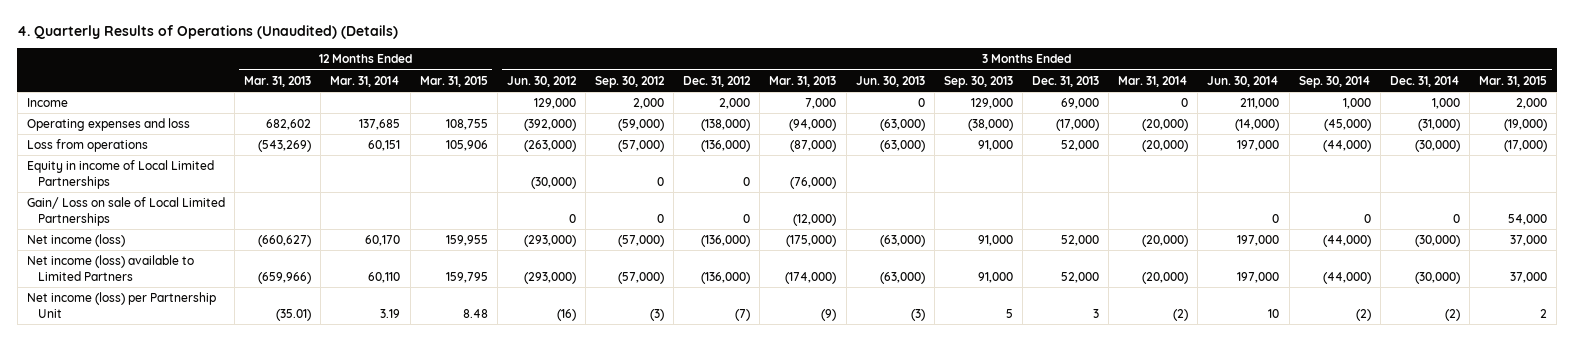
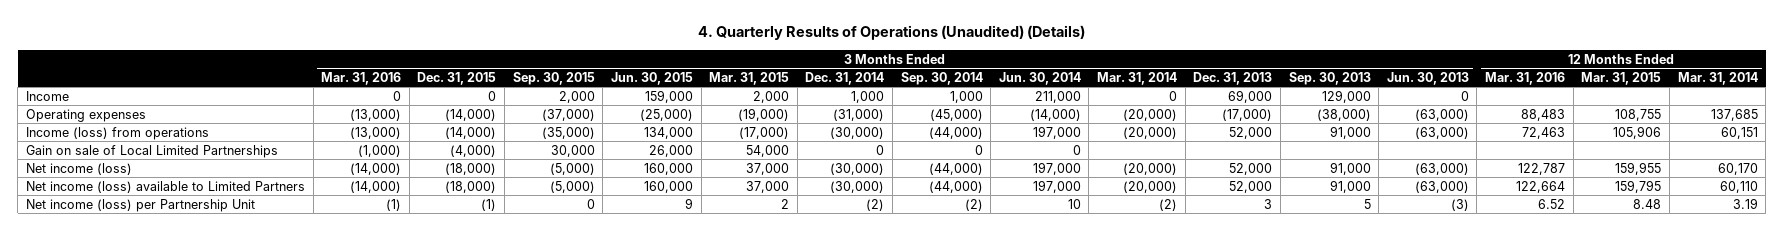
- | 12 Months Ended Mar. 31, 2013 | 12 Months Ended Mar. 31, 2014 | 12 Months Ended Mar. 31, 2015 | 3 Months Ended Jun. 30, 2012 | 3 Months Ended Sep. 30, 2012 | 3 Months Ended Dec. 31, 2012 | 3 Months Ended Mar. 31, 2013 | 3 Months Ended Jun. 30, 2013 | 3 Months Ended Sep. 30, 2013 | 3 Months Ended Dec. 31, 2013 | 3 Months Ended Mar. 31, 2014 | 3 Months Ended Jun. 30, 2014 | 3 Months Ended Sep. 30, 2014 | 3 Months Ended Dec. 31, 2014 | 3 Months Ended Mar. 31, 2015
+ | 3 Months Ended Mar. 31, 2016 | 3 Months Ended Dec. 31, 2015 | 3 Months Ended Sep. 30, 2015 | 3 Months Ended Jun. 30, 2015 | 3 Months Ended Mar. 31, 2015 | 3 Months Ended Dec. 31, 2014 | 3 Months Ended Sep. 30, 2014 | 3 Months Ended Jun. 30, 2014 | 3 Months Ended Mar. 31, 2014 | 3 Months Ended Dec. 31, 2013 | 3 Months Ended Sep. 30, 2013 | 3 Months Ended Jun. 30, 2013 | 12 Months Ended Mar. 31, 2016 | 12 Months Ended Mar. 31, 2015 | 12 Months Ended Mar. 31, 2014
- Operating expenses and loss | 682,602 | 137,685 | 108,755 | (392,000) | (59,000) | (138,000) | (94,000) | (63,000) | (38,000) | (17,000) | (20,000) | (14,000) | (45,000) | (31,000) | (19,000)
- Loss from operations | (543,269) | 60,151 | 105,906 | (263,000) | (57,000) | (136,000) | (87,000) | (63,000) | 91,000 | 52,000 | (20,000) | 197,000 | (44,000) | (30,000) | (17,000)
- Equity in income of Local Limited Partnerships | | | | (30,000) | 0 | 0 | (76,000) | | | | | | | |
- Gain/ Loss on sale of Local Limited Partnerships | | | | 0 | 0 | 0 | (12,000) | | | | | 0 | 0 | 0 | 54,000
+ Operating expenses | (13,000) | (14,000) | (37,000) | (25,000) | (19,000) | (31,000) | (45,000) | (14,000) | (20,000) | (17,000) | (38,000) | (63,000) | 88,483 | 108,755 | 137,685
+ Income (loss) from operations | (13,000) | (14,000) | (35,000) | 134,000 | (17,000) | (30,000) | (44,000) | 197,000 | (20,000) | 52,000 | 91,000 | (63,000) | 72,463 | 105,906 | 60,151
+ Gain on sale of Local Limited Partnerships | (1,000) | (4,000) | 30,000 | 26,000 | 54,000 | 0 | 0 | 0 | | | | | | |

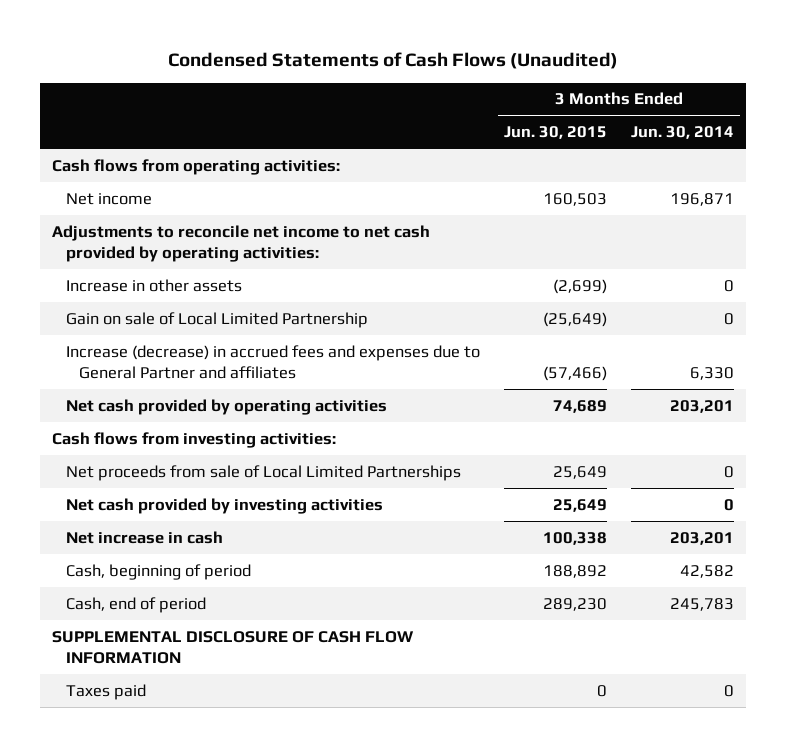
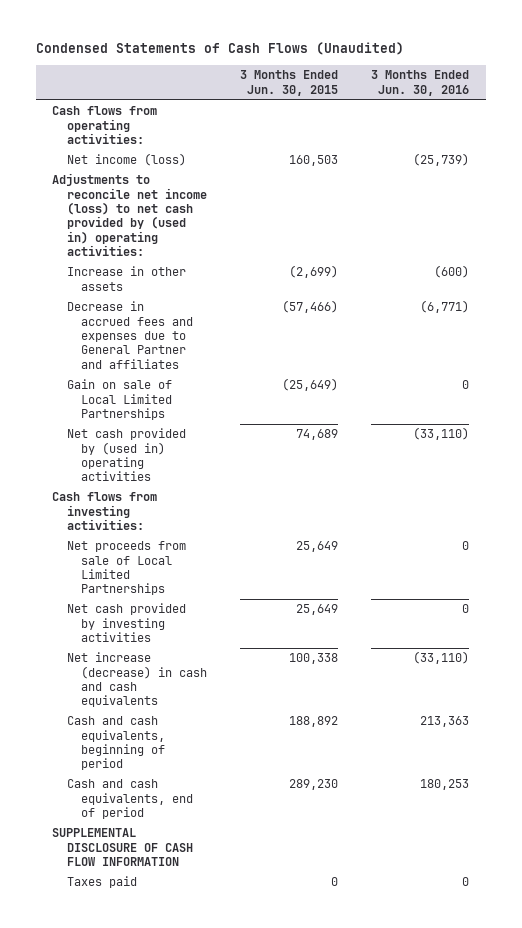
- | 3 Months Ended Jun. 30, 2015 | 3 Months Ended Jun. 30, 2014
+ | 3 Months Ended Jun. 30, 2015 | 3 Months Ended Jun. 30, 2016
- Net income | 160,503 | 196,871
- Adjustments to reconcile net income to net cash provided by operating activities:
+ Net income (loss) | 160,503 | (25,739)
+ Adjustments to reconcile net income (loss) to net cash provided by (used in) operating activities:
- Gain on sale of Local Limited Partnership | (25,649) | 0
- Increase (decrease) in accrued fees and expenses due to General Partner and affiliates | (57,466) | 6,330
- Net cash provided by operating activities | 74,689 | 203,201
+ Decrease in accrued fees and expenses due to General Partner and affiliates | (57,466) | (6,771)
+ Gain on sale of Local Limited Partnerships | (25,649) | 0
+ Net cash provided by (used in) operating activities | 74,689 | (33,110)
- Net increase in cash | 100,338 | 203,201
- Cash, beginning of period | 188,892 | 42,582
- Cash, end of period | 289,230 | 245,783
+ Net increase (decrease) in cash and cash equivalents | 100,338 | (33,110)
+ Cash and cash equivalents, beginning of period | 188,892 | 213,363
+ Cash and cash equivalents, end of period | 289,230 | 180,253

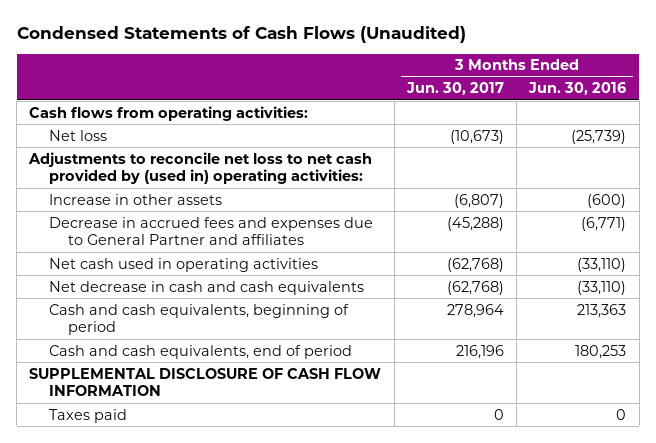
- | 3 Months Ended Jun. 30, 2015 | 3 Months Ended Jun. 30, 2016
+ | 3 Months Ended Jun. 30, 2017 | 3 Months Ended Jun. 30, 2016
- Net income (loss) | 160,503 | (25,739)
- Adjustments to reconcile net income (loss) to net cash provided by (used in) operating activities:
+ Net loss | (10,673) | (25,739)
+ Adjustments to reconcile net loss to net cash provided by (used in) operating activities:
- Gain on sale of Local Limited Partnerships | (25,649) | 0
- Net cash provided by (used in) operating activities | 74,689 | (33,110)
- Cash flows from investing activities:
- Net proceeds from sale of Local Limited Partnerships | 25,649 | 0
- Net cash provided by investing activities | 25,649 | 0
- Net increase (decrease) in cash and cash equivalents | 100,338 | (33,110)
+ Net cash used in operating activities | (62,768) | (33,110)
+ Net decrease in cash and cash equivalents | (62,768) | (33,110)

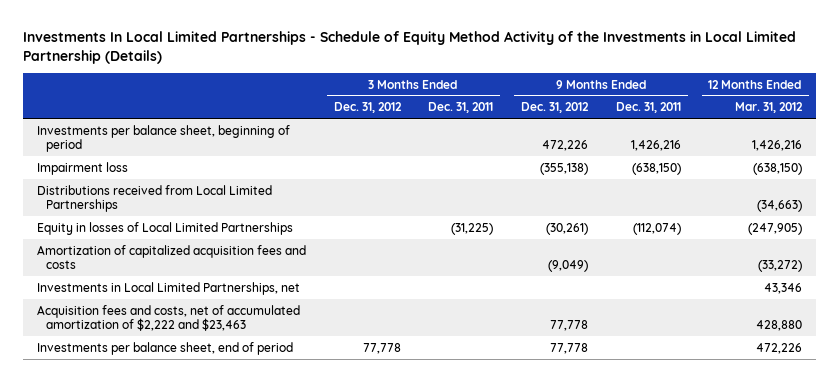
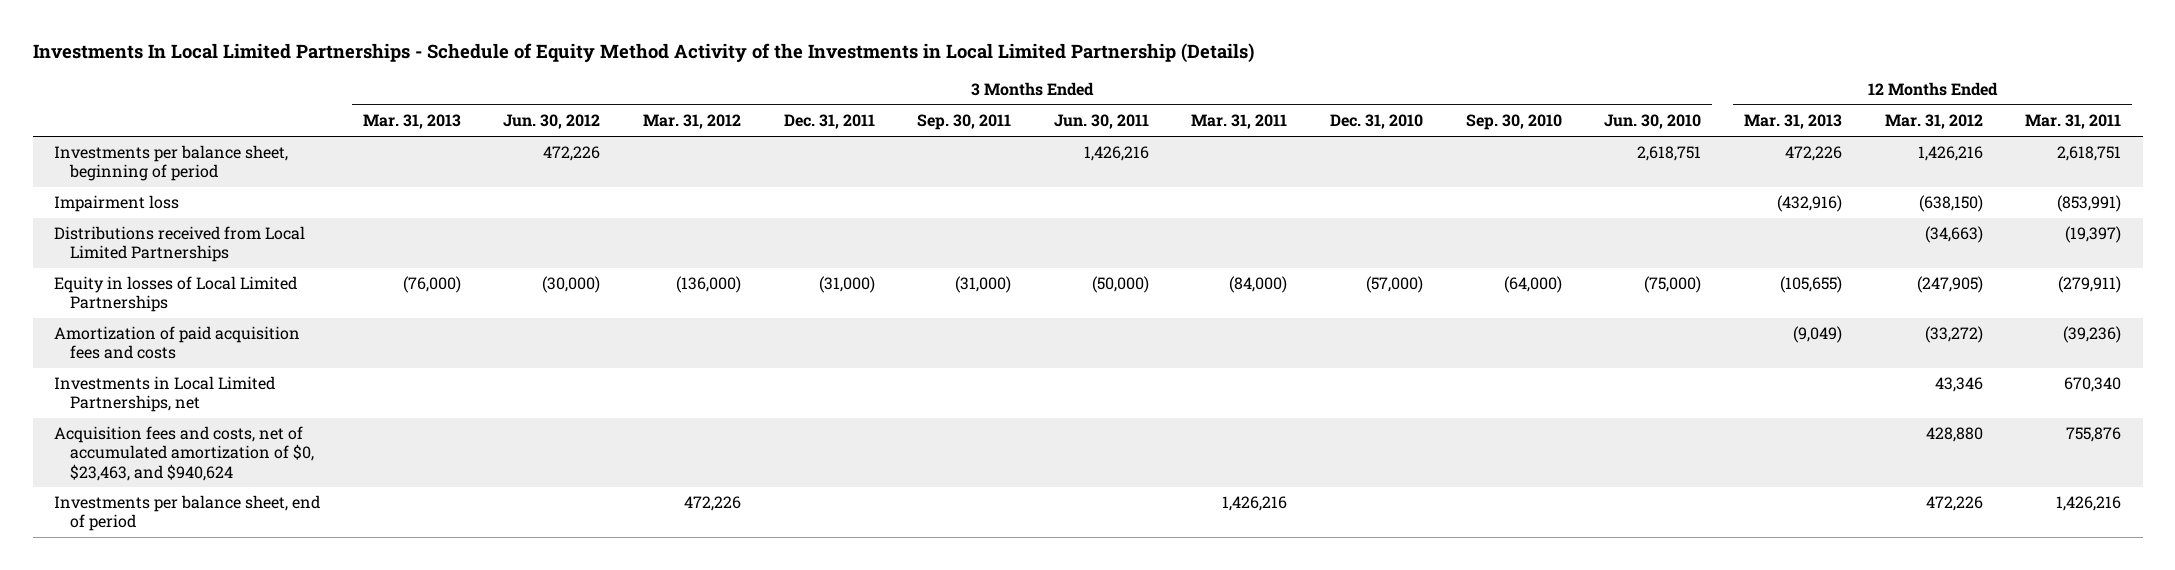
- | 3 Months Ended Dec. 31, 2012 | 3 Months Ended Dec. 31, 2011 | 9 Months Ended Dec. 31, 2012 | 9 Months Ended Dec. 31, 2011 | 12 Months Ended Mar. 31, 2012
+ | 3 Months Ended Mar. 31, 2013 | 3 Months Ended Jun. 30, 2012 | 3 Months Ended Mar. 31, 2012 | 3 Months Ended Dec. 31, 2011 | 3 Months Ended Sep. 30, 2011 | 3 Months Ended Jun. 30, 2011 | 3 Months Ended Mar. 31, 2011 | 3 Months Ended Dec. 31, 2010 | 3 Months Ended Sep. 30, 2010 | 3 Months Ended Jun. 30, 2010 | 12 Months Ended Mar. 31, 2013 | 12 Months Ended Mar. 31, 2012 | 12 Months Ended Mar. 31, 2011
- Equity in losses of Local Limited Partnerships | | (31,225) | (30,261) | (112,074) | (247,905)
- Amortization of capitalized acquisition fees and costs | | | (9,049) | | (33,272)
+ Equity in losses of Local Limited Partnerships | (76,000) | (30,000) | (136,000) | (31,000) | (31,000) | (50,000) | (84,000) | (57,000) | (64,000) | (75,000) | (105,655) | (247,905) | (279,911)
+ Amortization of paid acquisition fees and costs | | | | | | | | | | | (9,049) | (33,272) | (39,236)
- Acquisition fees and costs, net of accumulated amortization of $2,222 and $23,463 | | | 77,778 | | 428,880
+ Acquisition fees and costs, net of accumulated amortization of $0, $23,463, and $940,624 | | | | | | | | | | | | 428,880 | 755,876

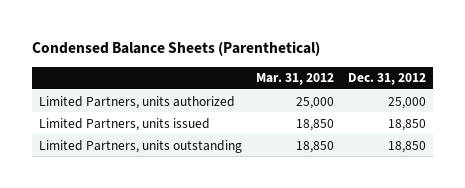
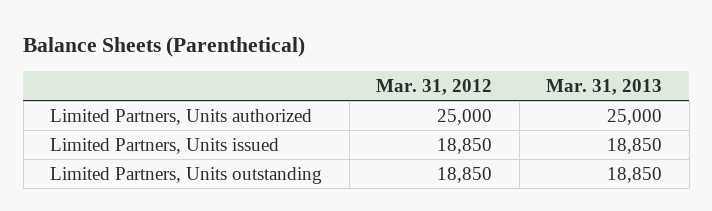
- Condensed Balance Sheets (Parenthetical)
+ Balance Sheets (Parenthetical)
- | Mar. 31, 2012 | Dec. 31, 2012
+ | Mar. 31, 2012 | Mar. 31, 2013
- Limited Partners, units authorized | 25,000 | 25,000
- Limited Partners, units issued | 18,850 | 18,850
- Limited Partners, units outstanding | 18,850 | 18,850
+ Limited Partners, Units authorized | 25,000 | 25,000
+ Limited Partners, Units issued | 18,850 | 18,850
+ Limited Partners, Units outstanding | 18,850 | 18,850

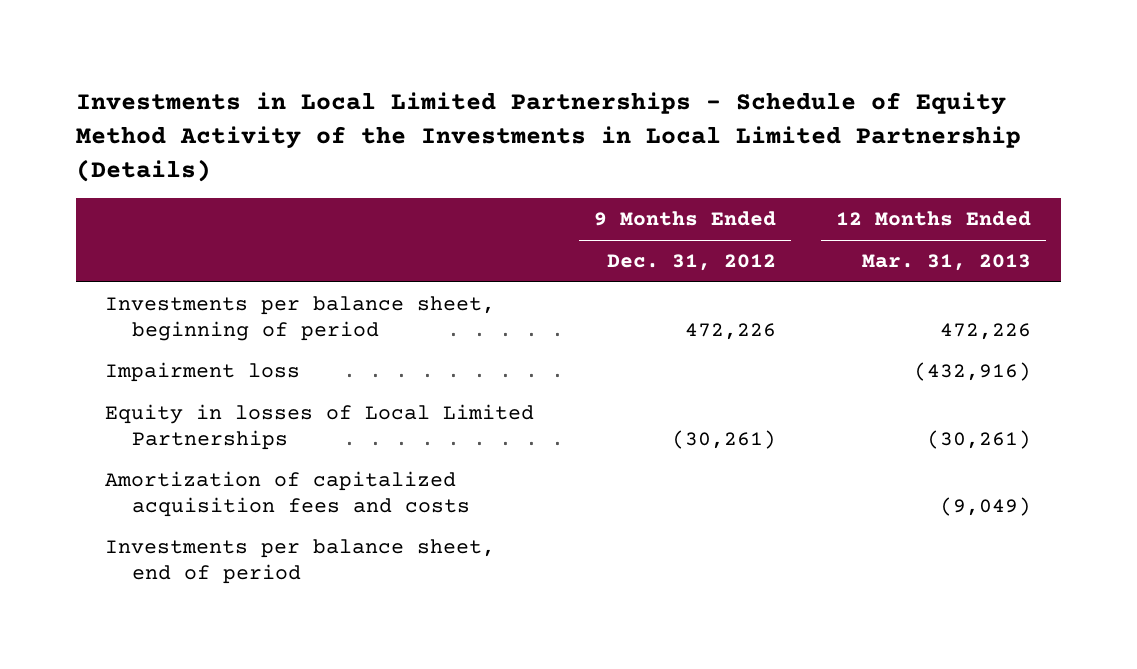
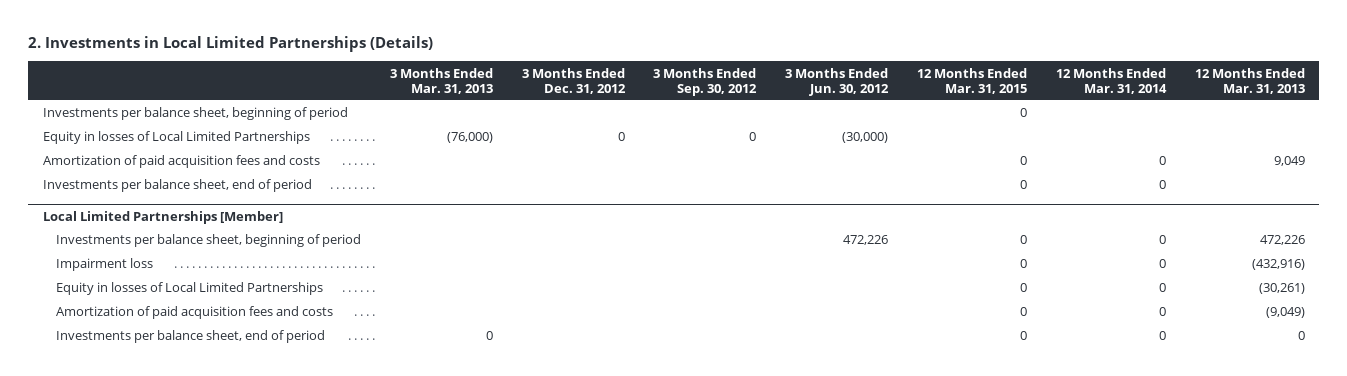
- Investments in Local Limited Partnerships - Schedule of Equity Method Activity of the Investments in Local Limited Partnership (Details)
+ 2. Investments in Local Limited Partnerships (Details)
- | 9 Months Ended Dec. 31, 2012 | 12 Months Ended Mar. 31, 2013
+ | 3 Months Ended Mar. 31, 2013 | 3 Months Ended Dec. 31, 2012 | 3 Months Ended Sep. 30, 2012 | 3 Months Ended Jun. 30, 2012 | 12 Months Ended Mar. 31, 2015 | 12 Months Ended Mar. 31, 2014 | 12 Months Ended Mar. 31, 2013
+ Investments per balance sheet, beginning of period | | | | | 0 | |
+ Equity in losses of Local Limited Partnerships | (76,000) | 0 | 0 | (30,000) | | |
+ Amortization of paid acquisition fees and costs | | | | | 0 | 0 | 9,049
moved up: Investments per balance sheet, end of period | | | | | 0 | 0 |
+ Local Limited Partnerships [Member]
- Amortization of capitalized acquisition fees and costs | | (9,049)
+ Amortization of paid acquisition fees and costs | | | | | 0 | 0 | (9,049)
+ Investments per balance sheet, end of period | 0 | | | | 0 | 0 | 0

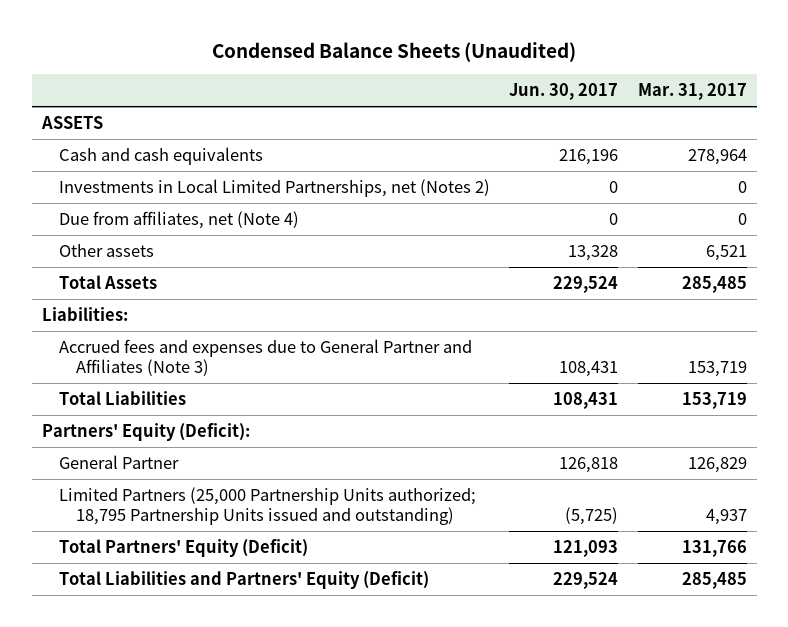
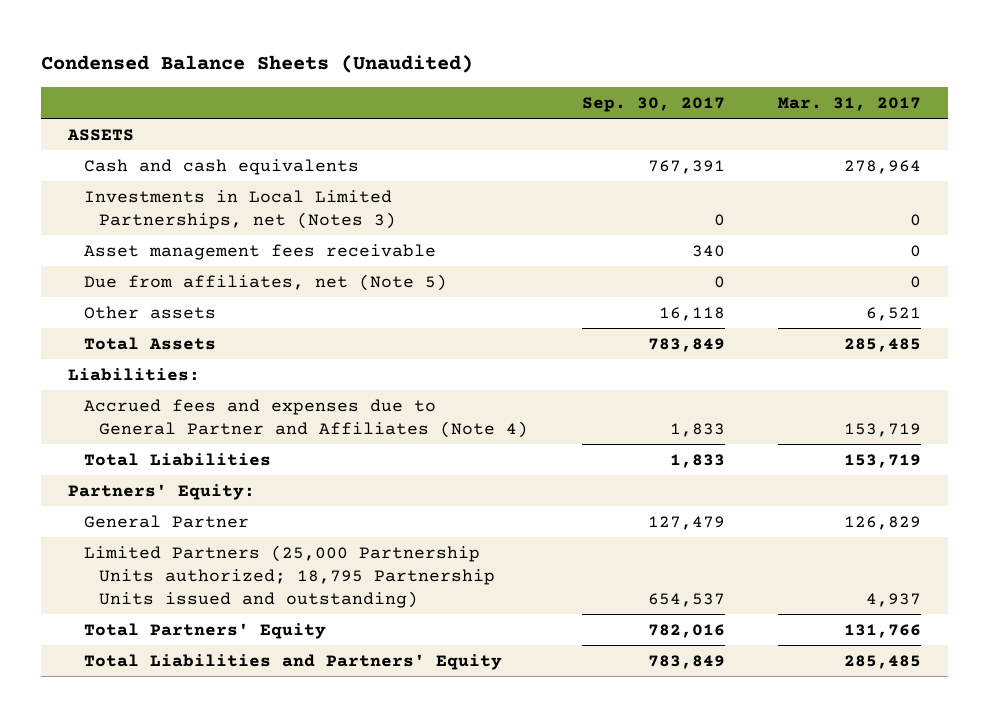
- | Jun. 30, 2017 | Mar. 31, 2017
+ | Sep. 30, 2017 | Mar. 31, 2017
- Investments in Local Limited Partnerships, net (Notes 2) | 0 | 0
- Due from affiliates, net (Note 4) | 0 | 0
+ Investments in Local Limited Partnerships, net (Notes 3) | 0 | 0
+ Asset management fees receivable | 340 | 0
+ Due from affiliates, net (Note 5) | 0 | 0
- Accrued fees and expenses due to General Partner and Affiliates (Note 3) | 108,431 | 153,719
+ Accrued fees and expenses due to General Partner and Affiliates (Note 4) | 1,833 | 153,719
- Partners' Equity (Deficit):
+ Partners' Equity:
- Total Partners' Equity (Deficit) | 121,093 | 131,766
- Total Liabilities and Partners' Equity (Deficit) | 229,524 | 285,485
+ Total Partners' Equity | 782,016 | 131,766
+ Total Liabilities and Partners' Equity | 783,849 | 285,485

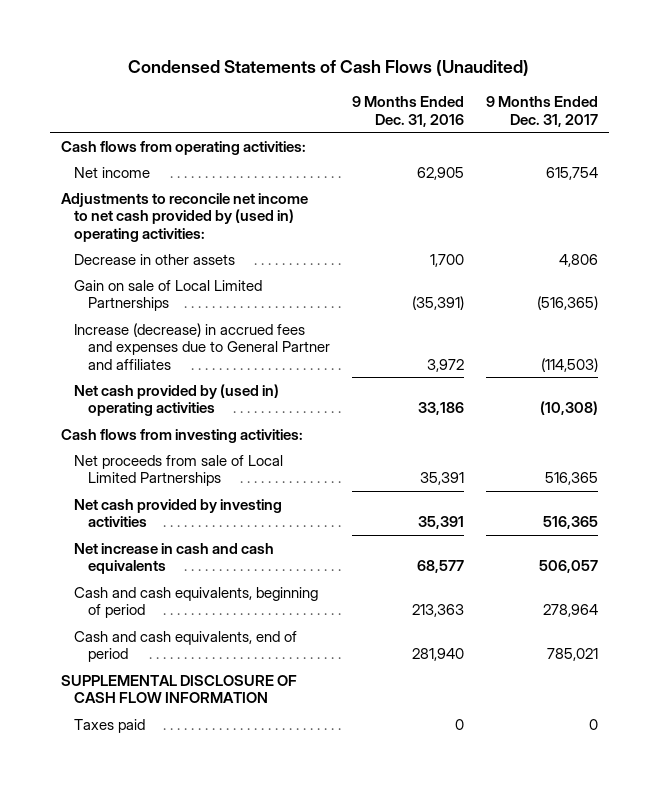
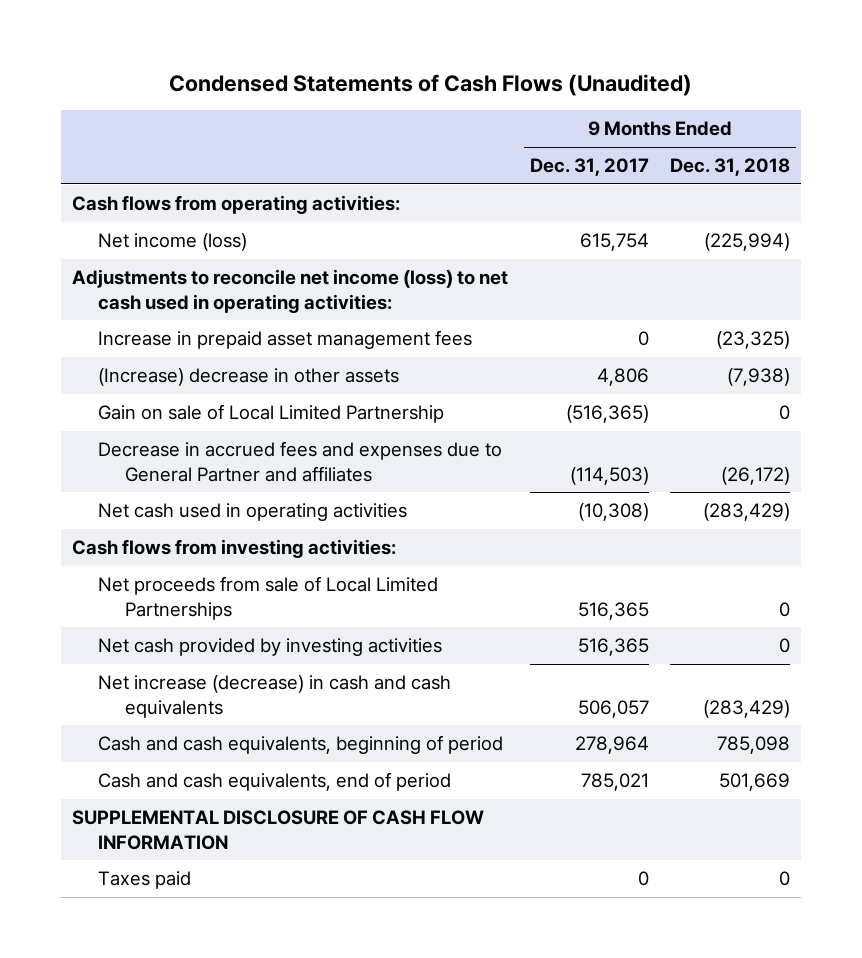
- | 9 Months Ended Dec. 31, 2016 | 9 Months Ended Dec. 31, 2017
+ | 9 Months Ended Dec. 31, 2017 | 9 Months Ended Dec. 31, 2018
- Net income | 62,905 | 615,754
- Adjustments to reconcile net income to net cash provided by (used in) operating activities:
- Decrease in other assets | 1,700 | 4,806
- Gain on sale of Local Limited Partnerships | (35,391) | (516,365)
- Increase (decrease) in accrued fees and expenses due to General Partner and affiliates | 3,972 | (114,503)
- Net cash provided by (used in) operating activities | 33,186 | (10,308)
+ Net income (loss) | 615,754 | (225,994)
+ Adjustments to reconcile net income (loss) to net cash used in operating activities:
+ Increase in prepaid asset management fees | 0 | (23,325)
+ (Increase) decrease in other assets | 4,806 | (7,938)
+ Gain on sale of Local Limited Partnership | (516,365) | 0
+ Decrease in accrued fees and expenses due to General Partner and affiliates | (114,503) | (26,172)
+ Net cash used in operating activities | (10,308) | (283,429)
- Net increase in cash and cash equivalents | 68,577 | 506,057
+ Net increase (decrease) in cash and cash equivalents | 506,057 | (283,429)

